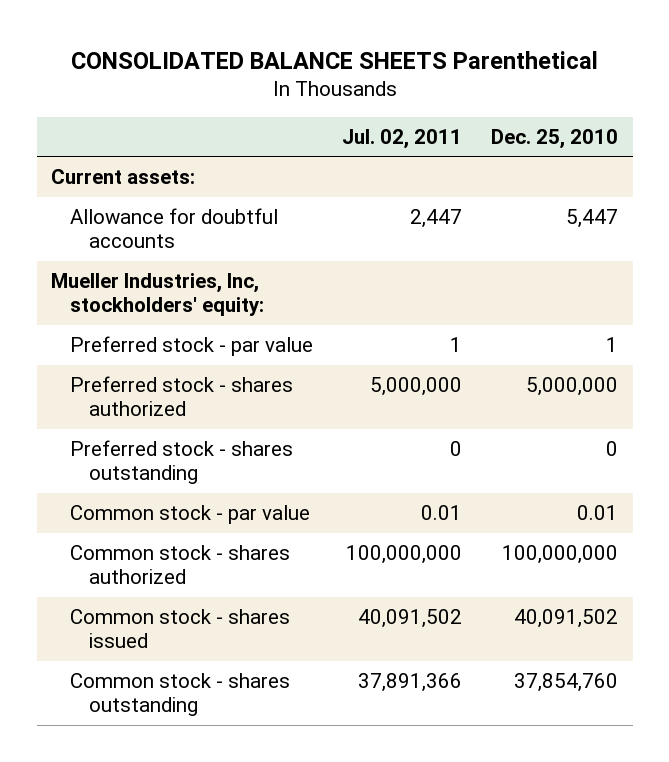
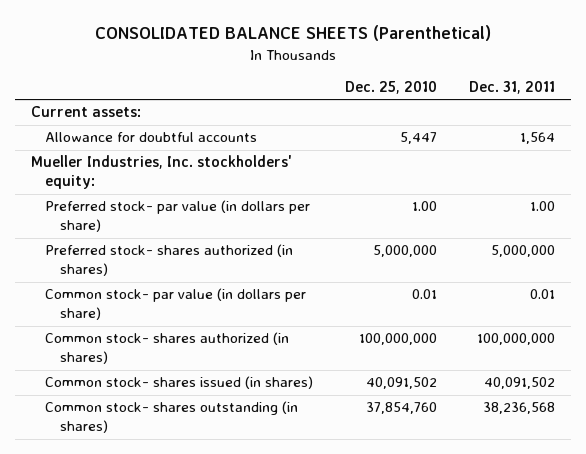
- CONSOLIDATED BALANCE SHEETS Parenthetical
+ CONSOLIDATED BALANCE SHEETS (Parenthetical)
- | Jul. 02, 2011 | Dec. 25, 2010
+ | Dec. 25, 2010 | Dec. 31, 2011
- Mueller Industries, Inc, stockholders' equity:
- Preferred stock - par value | 1 | 1
- Preferred stock - shares authorized | 5,000,000 | 5,000,000
- Preferred stock - shares outstanding | 0 | 0
- Common stock - par value | 0.01 | 0.01
- Common stock - shares authorized | 100,000,000 | 100,000,000
- Common stock - shares issued | 40,091,502 | 40,091,502
- Common stock - shares outstanding | 37,891,366 | 37,854,760
+ Mueller Industries, Inc. stockholders' equity:
+ Preferred stock- par value (in dollars per share) | 1.00 | 1.00
+ Preferred stock- shares authorized (in shares) | 5,000,000 | 5,000,000
+ Common stock- par value (in dollars per share) | 0.01 | 0.01
+ Common stock- shares authorized (in shares) | 100,000,000 | 100,000,000
+ Common stock- shares issued (in shares) | 40,091,502 | 40,091,502
+ Common stock- shares outstanding (in shares) | 37,854,760 | 38,236,568

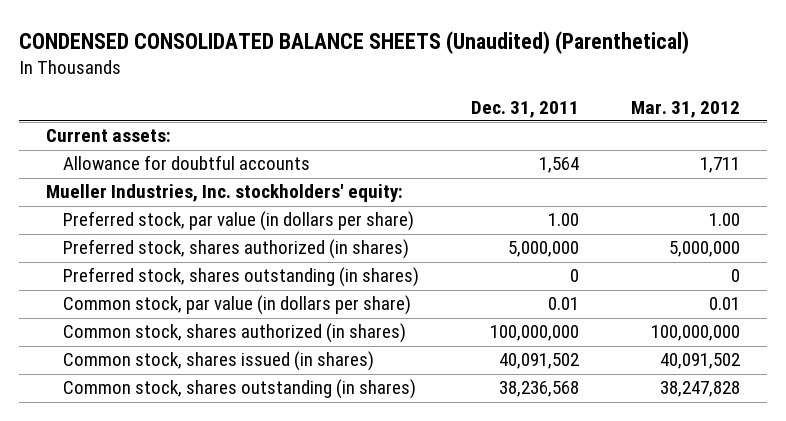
- CONSOLIDATED BALANCE SHEETS (Parenthetical)
+ CONDENSED CONSOLIDATED BALANCE SHEETS (Unaudited) (Parenthetical)
- | Dec. 25, 2010 | Dec. 31, 2011
+ | Dec. 31, 2011 | Mar. 31, 2012
- Preferred stock- par value (in dollars per share) | 1.00 | 1.00
- Preferred stock- shares authorized (in shares) | 5,000,000 | 5,000,000
- Common stock- par value (in dollars per share) | 0.01 | 0.01
- Common stock- shares authorized (in shares) | 100,000,000 | 100,000,000
- Common stock- shares issued (in shares) | 40,091,502 | 40,091,502
- Common stock- shares outstanding (in shares) | 37,854,760 | 38,236,568
+ Preferred stock, par value (in dollars per share) | 1.00 | 1.00
+ Preferred stock, shares authorized (in shares) | 5,000,000 | 5,000,000
+ Preferred stock, shares outstanding (in shares) | 0 | 0
+ Common stock, par value (in dollars per share) | 0.01 | 0.01
+ Common stock, shares authorized (in shares) | 100,000,000 | 100,000,000
+ Common stock, shares issued (in shares) | 40,091,502 | 40,091,502
+ Common stock, shares outstanding (in shares) | 38,236,568 | 38,247,828

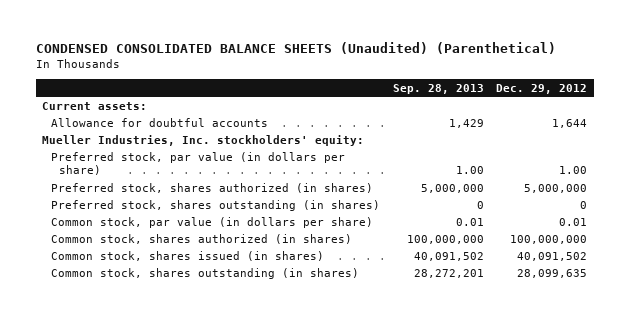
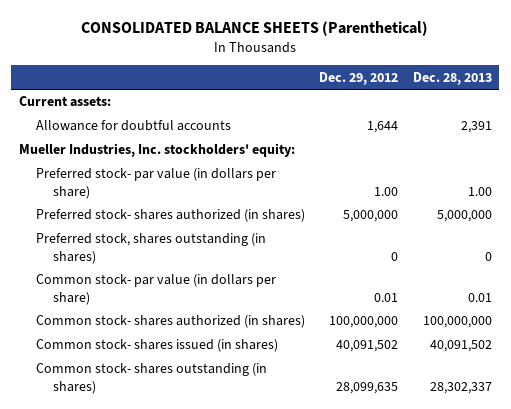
- CONDENSED CONSOLIDATED BALANCE SHEETS (Unaudited) (Parenthetical)
+ CONSOLIDATED BALANCE SHEETS (Parenthetical)
- | Sep. 28, 2013 | Dec. 29, 2012
+ | Dec. 29, 2012 | Dec. 28, 2013
- Preferred stock, par value (in dollars per share) | 1.00 | 1.00
- Preferred stock, shares authorized (in shares) | 5,000,000 | 5,000,000
+ Preferred stock- par value (in dollars per share) | 1.00 | 1.00
+ Preferred stock- shares authorized (in shares) | 5,000,000 | 5,000,000
- Common stock, par value (in dollars per share) | 0.01 | 0.01
- Common stock, shares authorized (in shares) | 100,000,000 | 100,000,000
- Common stock, shares issued (in shares) | 40,091,502 | 40,091,502
- Common stock, shares outstanding (in shares) | 28,272,201 | 28,099,635
+ Common stock- par value (in dollars per share) | 0.01 | 0.01
+ Common stock- shares authorized (in shares) | 100,000,000 | 100,000,000
+ Common stock- shares issued (in shares) | 40,091,502 | 40,091,502
+ Common stock- shares outstanding (in shares) | 28,099,635 | 28,302,337

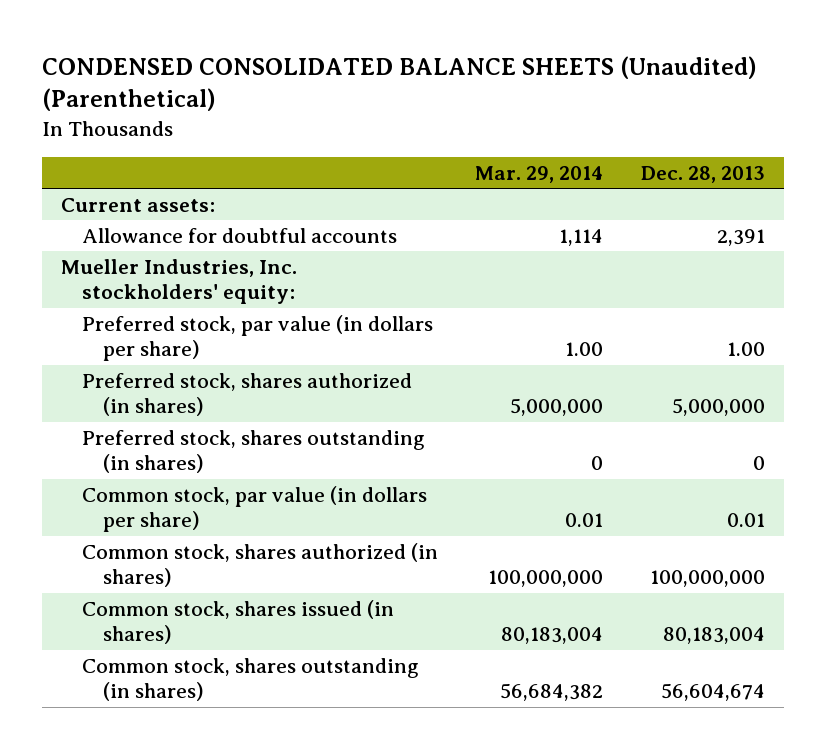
- CONSOLIDATED BALANCE SHEETS (Parenthetical)
+ CONDENSED CONSOLIDATED BALANCE SHEETS (Unaudited) (Parenthetical)
- | Dec. 29, 2012 | Dec. 28, 2013
+ | Mar. 29, 2014 | Dec. 28, 2013
- Preferred stock- par value (in dollars per share) | 1.00 | 1.00
- Preferred stock- shares authorized (in shares) | 5,000,000 | 5,000,000
+ Preferred stock, par value (in dollars per share) | 1.00 | 1.00
+ Preferred stock, shares authorized (in shares) | 5,000,000 | 5,000,000
- Common stock- par value (in dollars per share) | 0.01 | 0.01
- Common stock- shares authorized (in shares) | 100,000,000 | 100,000,000
- Common stock- shares issued (in shares) | 40,091,502 | 40,091,502
- Common stock- shares outstanding (in shares) | 28,099,635 | 28,302,337
+ Common stock, par value (in dollars per share) | 0.01 | 0.01
+ Common stock, shares authorized (in shares) | 100,000,000 | 100,000,000
+ Common stock, shares issued (in shares) | 80,183,004 | 80,183,004
+ Common stock, shares outstanding (in shares) | 56,684,382 | 56,604,674

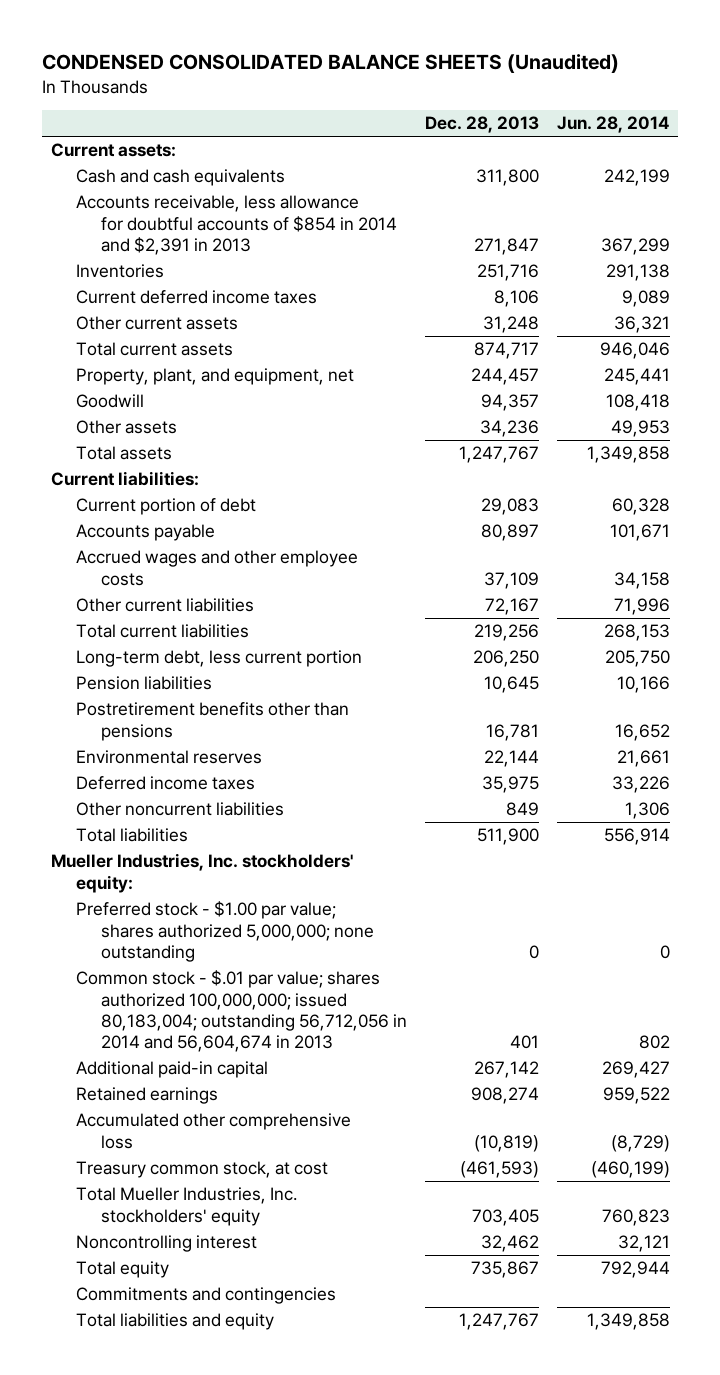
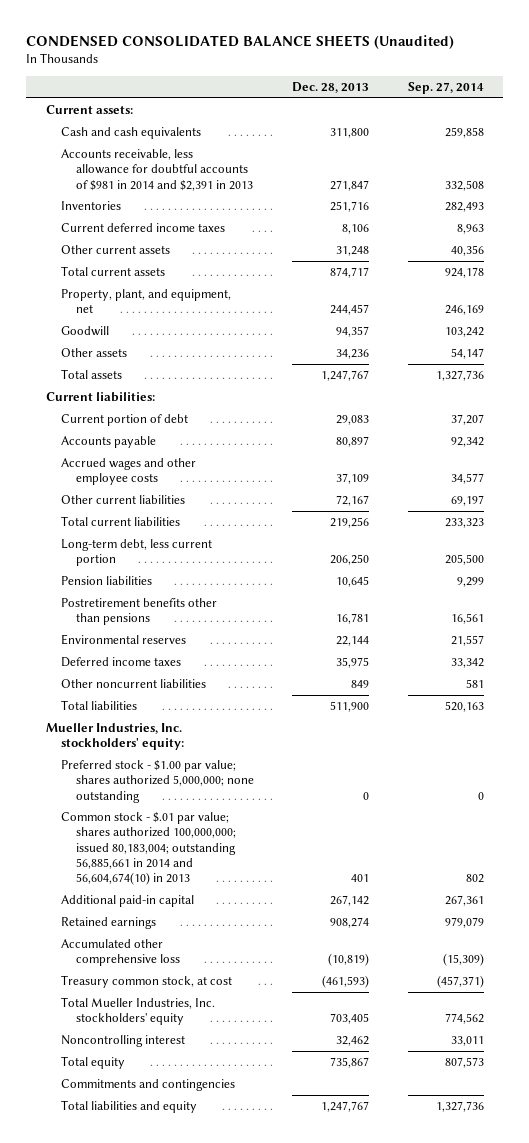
- | Dec. 28, 2013 | Jun. 28, 2014
+ | Dec. 28, 2013 | Sep. 27, 2014
- Accounts receivable, less allowance for doubtful accounts of $854 in 2014 and $2,391 in 2013 | 271,847 | 367,299
+ Accounts receivable, less allowance for doubtful accounts of $981 in 2014 and $2,391 in 2013 | 271,847 | 332,508
- Common stock - $.01 par value; shares authorized 100,000,000; issued 80,183,004; outstanding 56,712,056 in 2014 and 56,604,674 in 2013 | 401 | 802
+ Common stock - $.01 par value; shares authorized 100,000,000; issued 80,183,004; outstanding 56,885,661 in 2014 and 56,604,674(10) in 2013 | 401 | 802

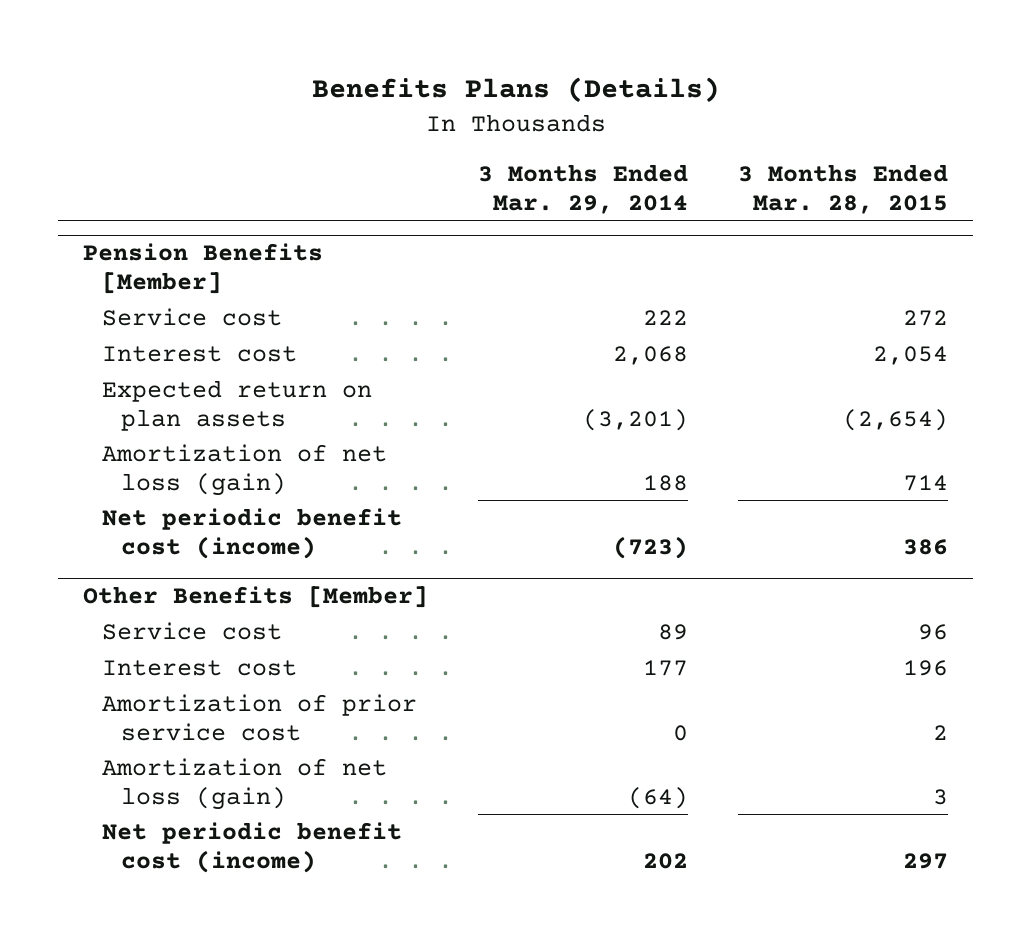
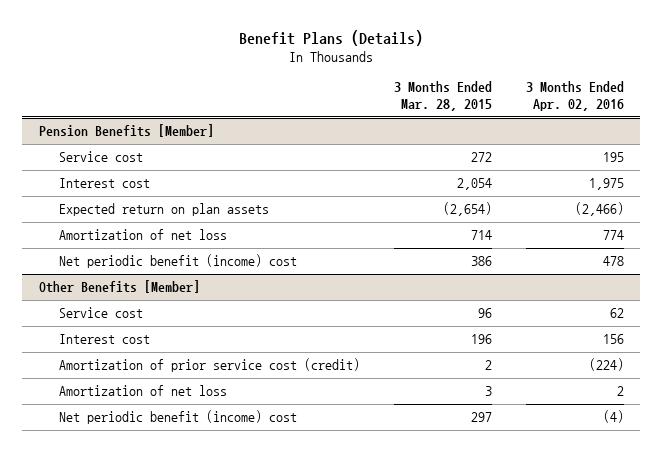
- Benefits Plans (Details)
+ Benefit Plans (Details)
- | 3 Months Ended Mar. 29, 2014 | 3 Months Ended Mar. 28, 2015
+ | 3 Months Ended Mar. 28, 2015 | 3 Months Ended Apr. 02, 2016
@ Pension Benefits [Member]
- Amortization of net loss (gain) | 188 | 714
- Net periodic benefit cost (income) | (723) | 386
+ Amortization of net loss | 714 | 774
+ Net periodic benefit (income) cost | 386 | 478
@ Other Benefits [Member]
- Amortization of prior service cost | 0 | 2
- Amortization of net loss (gain) | (64) | 3
- Net periodic benefit cost (income) | 202 | 297
+ Amortization of prior service cost (credit) | 2 | (224)
+ Amortization of net loss | 3 | 2
+ Net periodic benefit (income) cost | 297 | (4)

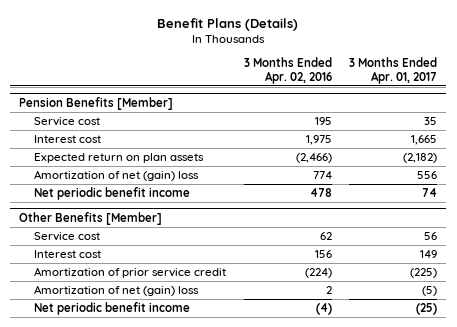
- | 3 Months Ended Mar. 28, 2015 | 3 Months Ended Apr. 02, 2016
+ | 3 Months Ended Apr. 02, 2016 | 3 Months Ended Apr. 01, 2017
@ Pension Benefits [Member]
- Amortization of net loss | 714 | 774
- Net periodic benefit (income) cost | 386 | 478
+ Amortization of net (gain) loss | 774 | 556
+ Net periodic benefit income | 478 | 74
@ Other Benefits [Member]
- Amortization of prior service cost (credit) | 2 | (224)
- Amortization of net loss | 3 | 2
- Net periodic benefit (income) cost | 297 | (4)
+ Amortization of prior service credit | (224) | (225)
+ Amortization of net (gain) loss | 2 | (5)
+ Net periodic benefit income | (4) | (25)

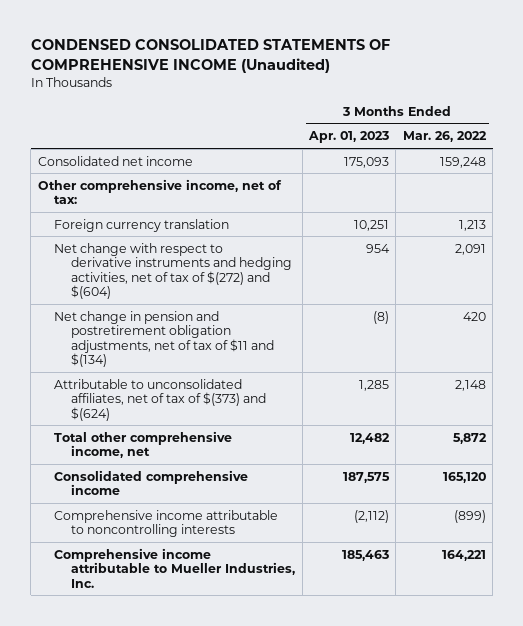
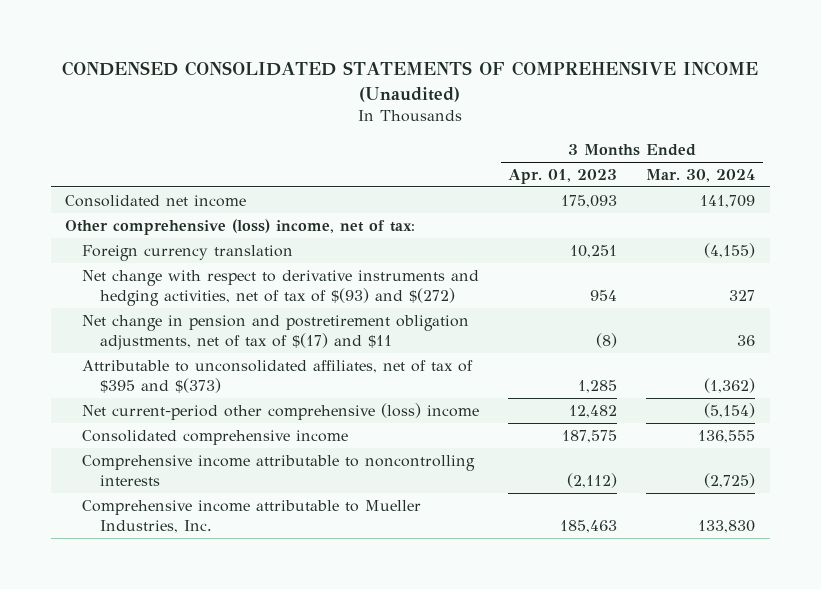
- | 3 Months Ended Apr. 01, 2023 | 3 Months Ended Mar. 26, 2022
+ | 3 Months Ended Apr. 01, 2023 | 3 Months Ended Mar. 30, 2024
- Other comprehensive income, net of tax:
+ Other comprehensive (loss) income, net of tax:
- Net change with respect to derivative instruments and hedging activities, net of tax of $(272) and $(604) | 954 | 2,091
- Net change in pension and postretirement obligation adjustments, net of tax of $11 and $(134) | (8) | 420
- Attributable to unconsolidated affiliates, net of tax of $(373) and $(624) | 1,285 | 2,148
- Total other comprehensive income, net | 12,482 | 5,872
+ Net change with respect to derivative instruments and hedging activities, net of tax of $(93) and $(272) | 954 | 327
+ Net change in pension and postretirement obligation adjustments, net of tax of $(17) and $11 | (8) | 36
+ Attributable to unconsolidated affiliates, net of tax of $395 and $(373) | 1,285 | (1,362)
+ Net current-period other comprehensive (loss) income | 12,482 | (5,154)

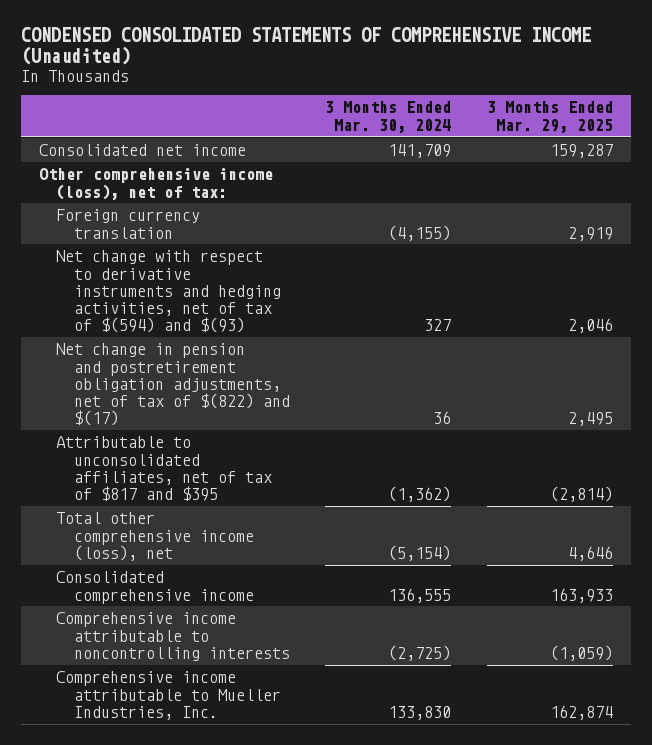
- | 3 Months Ended Apr. 01, 2023 | 3 Months Ended Mar. 30, 2024
+ | 3 Months Ended Mar. 30, 2024 | 3 Months Ended Mar. 29, 2025
- Other comprehensive (loss) income, net of tax:
+ Other comprehensive income (loss), net of tax:
- Net change with respect to derivative instruments and hedging activities, net of tax of $(93) and $(272) | 954 | 327
- Net change in pension and postretirement obligation adjustments, net of tax of $(17) and $11 | (8) | 36
- Attributable to unconsolidated affiliates, net of tax of $395 and $(373) | 1,285 | (1,362)
- Net current-period other comprehensive (loss) income | 12,482 | (5,154)
+ Net change with respect to derivative instruments and hedging activities, net of tax of $(594) and $(93) | 327 | 2,046
+ Net change in pension and postretirement obligation adjustments, net of tax of $(822) and $(17) | 36 | 2,495
+ Attributable to unconsolidated affiliates, net of tax of $817 and $395 | (1,362) | (2,814)
+ Total other comprehensive income (loss), net | (5,154) | 4,646

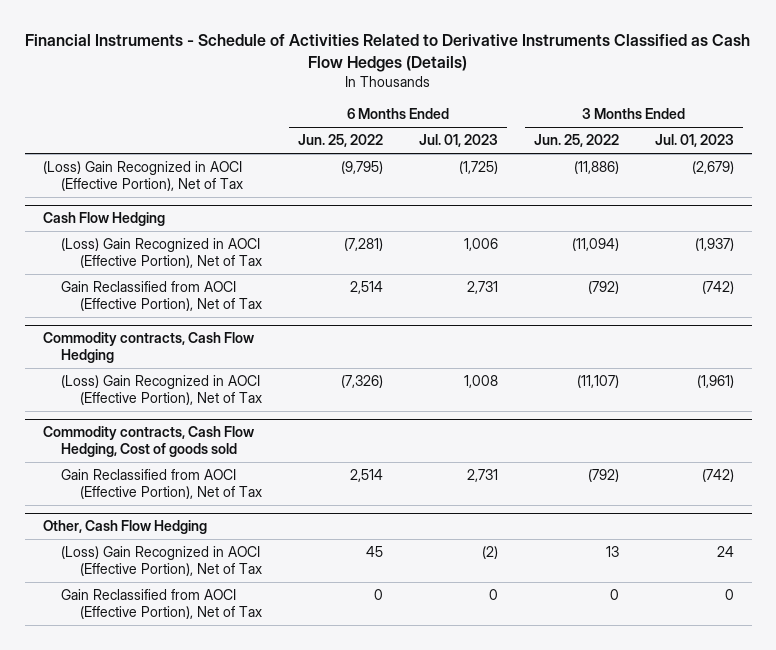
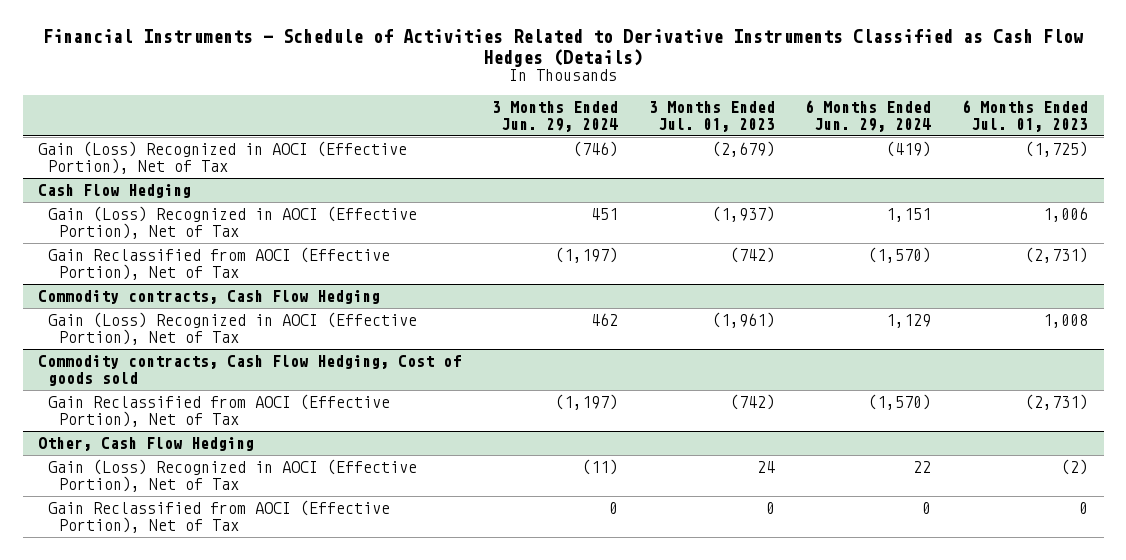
- | 6 Months Ended Jun. 25, 2022 | 6 Months Ended Jul. 01, 2023 | 3 Months Ended Jun. 25, 2022 | 3 Months Ended Jul. 01, 2023
+ | 3 Months Ended Jun. 29, 2024 | 3 Months Ended Jul. 01, 2023 | 6 Months Ended Jun. 29, 2024 | 6 Months Ended Jul. 01, 2023
- (Loss) Gain Recognized in AOCI (Effective Portion), Net of Tax | (9,795) | (1,725) | (11,886) | (2,679)
+ Gain (Loss) Recognized in AOCI (Effective Portion), Net of Tax | (746) | (2,679) | (419) | (1,725)
@ Cash Flow Hedging
- (Loss) Gain Recognized in AOCI (Effective Portion), Net of Tax | (7,281) | 1,006 | (11,094) | (1,937)
- Gain Reclassified from AOCI (Effective Portion), Net of Tax | 2,514 | 2,731 | (792) | (742)
+ Gain (Loss) Recognized in AOCI (Effective Portion), Net of Tax | 451 | (1,937) | 1,151 | 1,006
+ Gain Reclassified from AOCI (Effective Portion), Net of Tax | (1,197) | (742) | (1,570) | (2,731)
@ Commodity contracts, Cash Flow Hedging
- (Loss) Gain Recognized in AOCI (Effective Portion), Net of Tax | (7,326) | 1,008 | (11,107) | (1,961)
+ Gain (Loss) Recognized in AOCI (Effective Portion), Net of Tax | 462 | (1,961) | 1,129 | 1,008
@ Commodity contracts, Cash Flow Hedging, Cost of goods sold
- Gain Reclassified from AOCI (Effective Portion), Net of Tax | 2,514 | 2,731 | (792) | (742)
+ Gain Reclassified from AOCI (Effective Portion), Net of Tax | (1,197) | (742) | (1,570) | (2,731)
@ Other, Cash Flow Hedging
- (Loss) Gain Recognized in AOCI (Effective Portion), Net of Tax | 45 | (2) | 13 | 24
+ Gain (Loss) Recognized in AOCI (Effective Portion), Net of Tax | (11) | 24 | 22 | (2)

